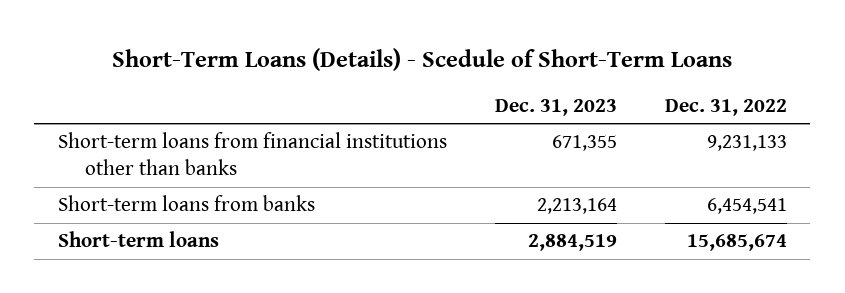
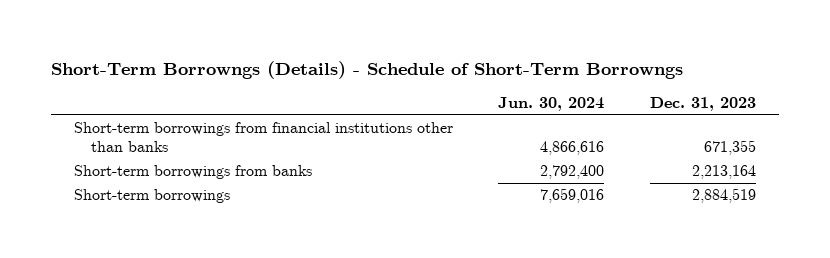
- Short-Term Loans (Details) - Scedule of Short-Term Loans
+ Short-Term Borrowngs (Details) - Schedule of Short-Term Borrowngs
- | Dec. 31, 2023 | Dec. 31, 2022
+ | Jun. 30, 2024 | Dec. 31, 2023
- Short-term loans from financial institutions other than banks | 671,355 | 9,231,133
- Short-term loans from banks | 2,213,164 | 6,454,541
- Short-term loans | 2,884,519 | 15,685,674
+ Short-term borrowings from financial institutions other than banks | 4,866,616 | 671,355
+ Short-term borrowings from banks | 2,792,400 | 2,213,164
+ Short-term borrowings | 7,659,016 | 2,884,519

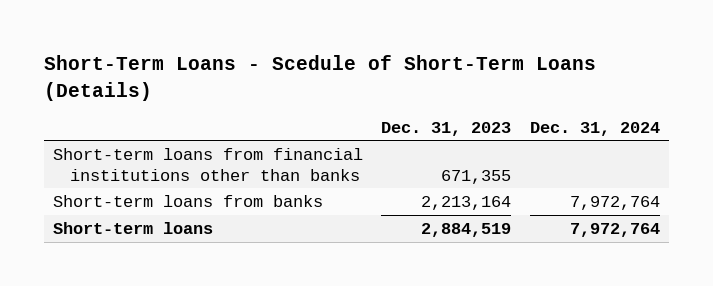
- Short-Term Borrowngs (Details) - Schedule of Short-Term Borrowngs
+ Short-Term Loans - Scedule of Short-Term Loans (Details)
- | Jun. 30, 2024 | Dec. 31, 2023
+ | Dec. 31, 2023 | Dec. 31, 2024
- Short-term borrowings from financial institutions other than banks | 4,866,616 | 671,355
- Short-term borrowings from banks | 2,792,400 | 2,213,164
- Short-term borrowings | 7,659,016 | 2,884,519
+ Short-term loans from financial institutions other than banks | 671,355 |
+ Short-term loans from banks | 2,213,164 | 7,972,764
+ Short-term loans | 2,884,519 | 7,972,764

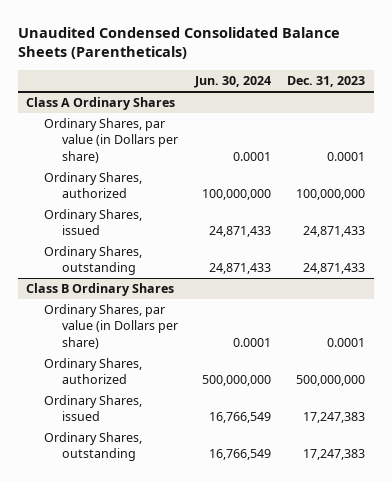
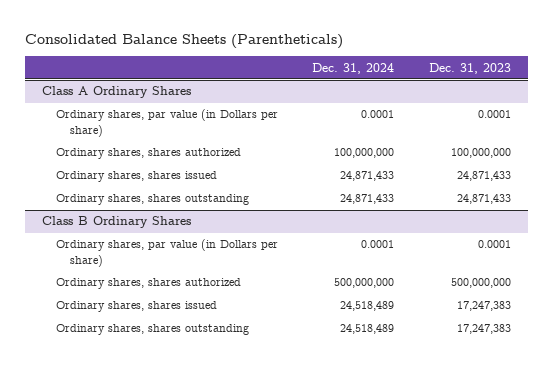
- Unaudited Condensed Consolidated Balance Sheets (Parentheticals)
+ Consolidated Balance Sheets (Parentheticals)
- | Jun. 30, 2024 | Dec. 31, 2023
+ | Dec. 31, 2024 | Dec. 31, 2023
@ Class A Ordinary Shares
- Ordinary Shares, par value (in Dollars per share) | 0.0001 | 0.0001
- Ordinary Shares, authorized | 100,000,000 | 100,000,000
- Ordinary Shares, issued | 24,871,433 | 24,871,433
- Ordinary Shares, outstanding | 24,871,433 | 24,871,433
+ Ordinary shares, par value (in Dollars per share) | 0.0001 | 0.0001
+ Ordinary shares, shares authorized | 100,000,000 | 100,000,000
+ Ordinary shares, shares issued | 24,871,433 | 24,871,433
+ Ordinary shares, shares outstanding | 24,871,433 | 24,871,433
@ Class B Ordinary Shares
- Ordinary Shares, par value (in Dollars per share) | 0.0001 | 0.0001
- Ordinary Shares, authorized | 500,000,000 | 500,000,000
- Ordinary Shares, issued | 16,766,549 | 17,247,383
- Ordinary Shares, outstanding | 16,766,549 | 17,247,383
+ Ordinary shares, par value (in Dollars per share) | 0.0001 | 0.0001
+ Ordinary shares, shares authorized | 500,000,000 | 500,000,000
+ Ordinary shares, shares issued | 24,518,489 | 17,247,383
+ Ordinary shares, shares outstanding | 24,518,489 | 17,247,383

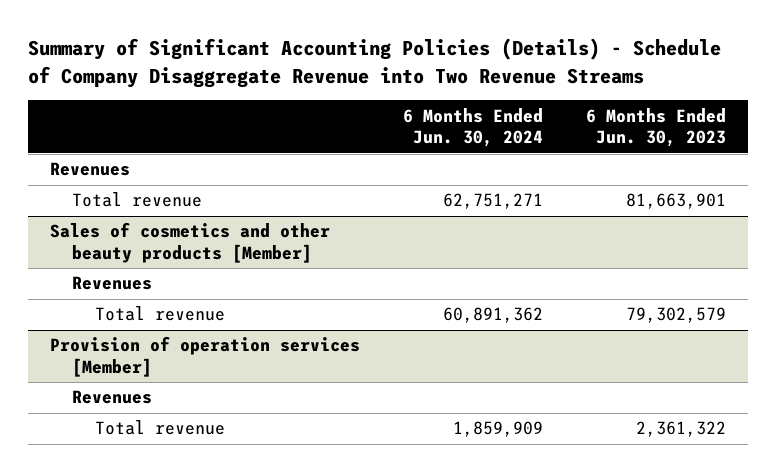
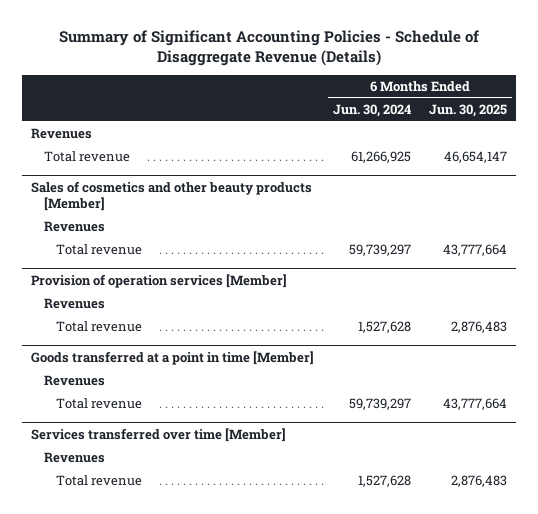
- Summary of Significant Accounting Policies (Details) - Schedule of Company Disaggregate Revenue into Two Revenue Streams
+ Summary of Significant Accounting Policies - Schedule of Disaggregate Revenue (Details)
- | 6 Months Ended Jun. 30, 2024 | 6 Months Ended Jun. 30, 2023
+ | 6 Months Ended Jun. 30, 2024 | 6 Months Ended Jun. 30, 2025
- Total revenue | 62,751,271 | 81,663,901
+ Total revenue | 61,266,925 | 46,654,147
@ Sales of cosmetics and other beauty products [Member]
- Total revenue | 60,891,362 | 79,302,579
+ Total revenue | 59,739,297 | 43,777,664
@ Provision of operation services [Member]
- Total revenue | 1,859,909 | 2,361,322
+ Total revenue | 1,527,628 | 2,876,483
+ Goods transferred at a point in time [Member]
+ Revenues
+ Total revenue | 59,739,297 | 43,777,664
+ Services transferred over time [Member]
+ Revenues
+ Total revenue | 1,527,628 | 2,876,483

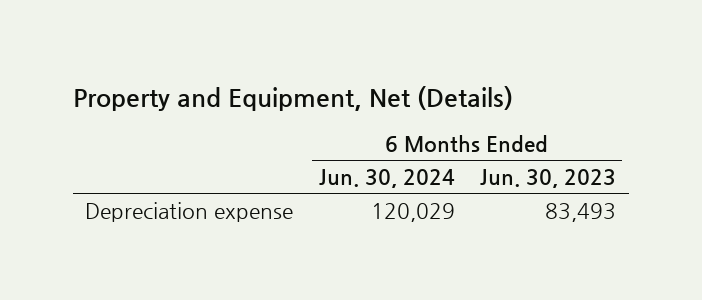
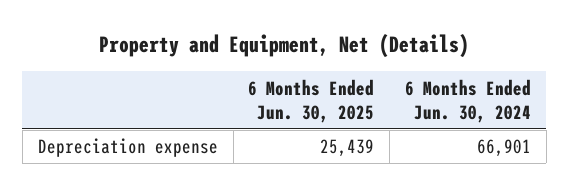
- | 6 Months Ended Jun. 30, 2024 | 6 Months Ended Jun. 30, 2023
+ | 6 Months Ended Jun. 30, 2025 | 6 Months Ended Jun. 30, 2024
- Depreciation expense | 120,029 | 83,493
+ Depreciation expense | 25,439 | 66,901

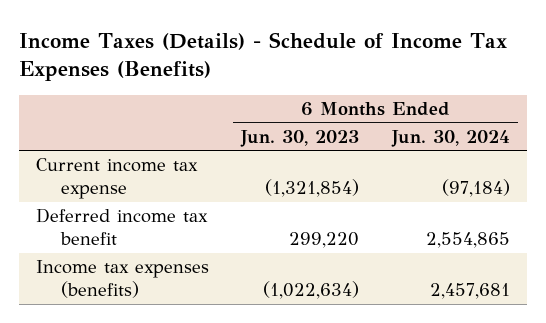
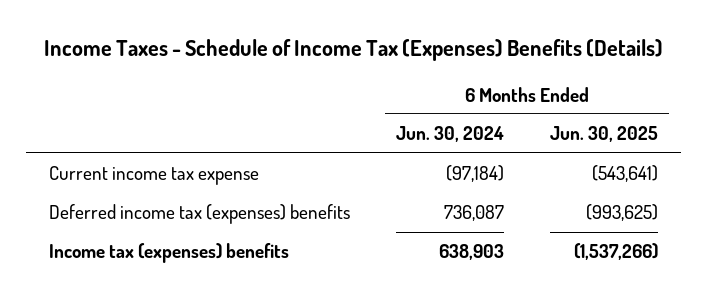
- Income Taxes (Details) - Schedule of Income Tax Expenses (Benefits)
+ Income Taxes - Schedule of Income Tax (Expenses) Benefits (Details)
- | 6 Months Ended Jun. 30, 2023 | 6 Months Ended Jun. 30, 2024
+ | 6 Months Ended Jun. 30, 2024 | 6 Months Ended Jun. 30, 2025
- Deferred income tax benefit | 299,220 | 2,554,865
- Income tax expenses (benefits) | (1,022,634) | 2,457,681
+ Deferred income tax (expenses) benefits | 736,087 | (993,625)
+ Income tax (expenses) benefits | 638,903 | (1,537,266)

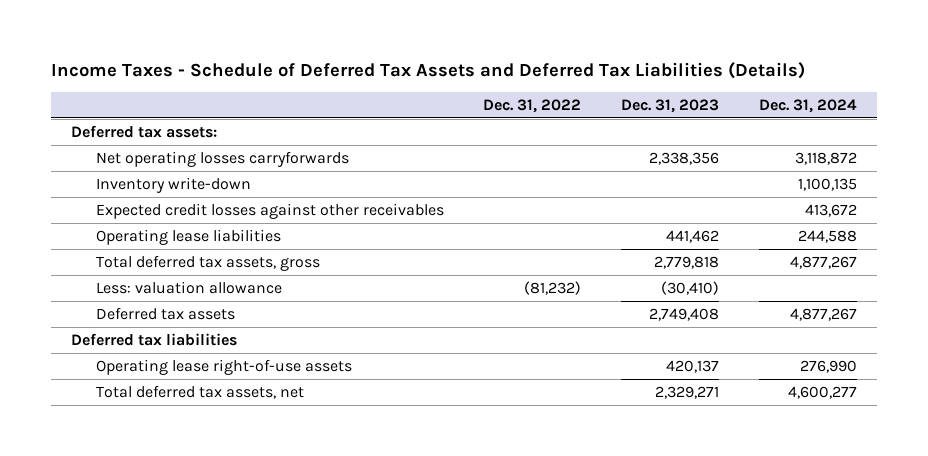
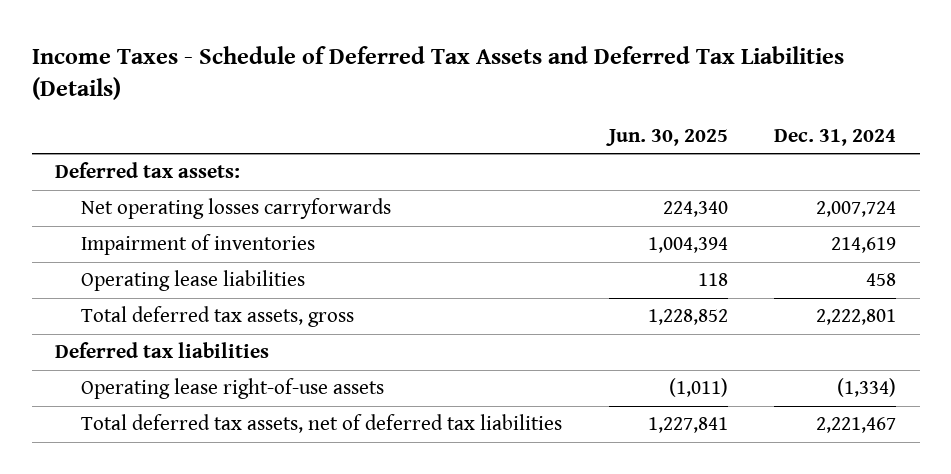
- | Dec. 31, 2022 | Dec. 31, 2023 | Dec. 31, 2024
+ | Jun. 30, 2025 | Dec. 31, 2024
- Net operating losses carryforwards | | 2,338,356 | 3,118,872
- Inventory write-down | | | 1,100,135
- Expected credit losses against other receivables | | | 413,672
- Operating lease liabilities | | 441,462 | 244,588
- Total deferred tax assets, gross | | 2,779,818 | 4,877,267
- Less: valuation allowance | (81,232) | (30,410) |
- Deferred tax assets | | 2,749,408 | 4,877,267
+ Net operating losses carryforwards | 224,340 | 2,007,724
+ Impairment of inventories | 1,004,394 | 214,619
+ Operating lease liabilities | 118 | 458
+ Total deferred tax assets, gross | 1,228,852 | 2,222,801
- Operating lease right-of-use assets | | 420,137 | 276,990
- Total deferred tax assets, net | | 2,329,271 | 4,600,277
+ Operating lease right-of-use assets | (1,011) | (1,334)
+ Total deferred tax assets, net of deferred tax liabilities | 1,227,841 | 2,221,467

